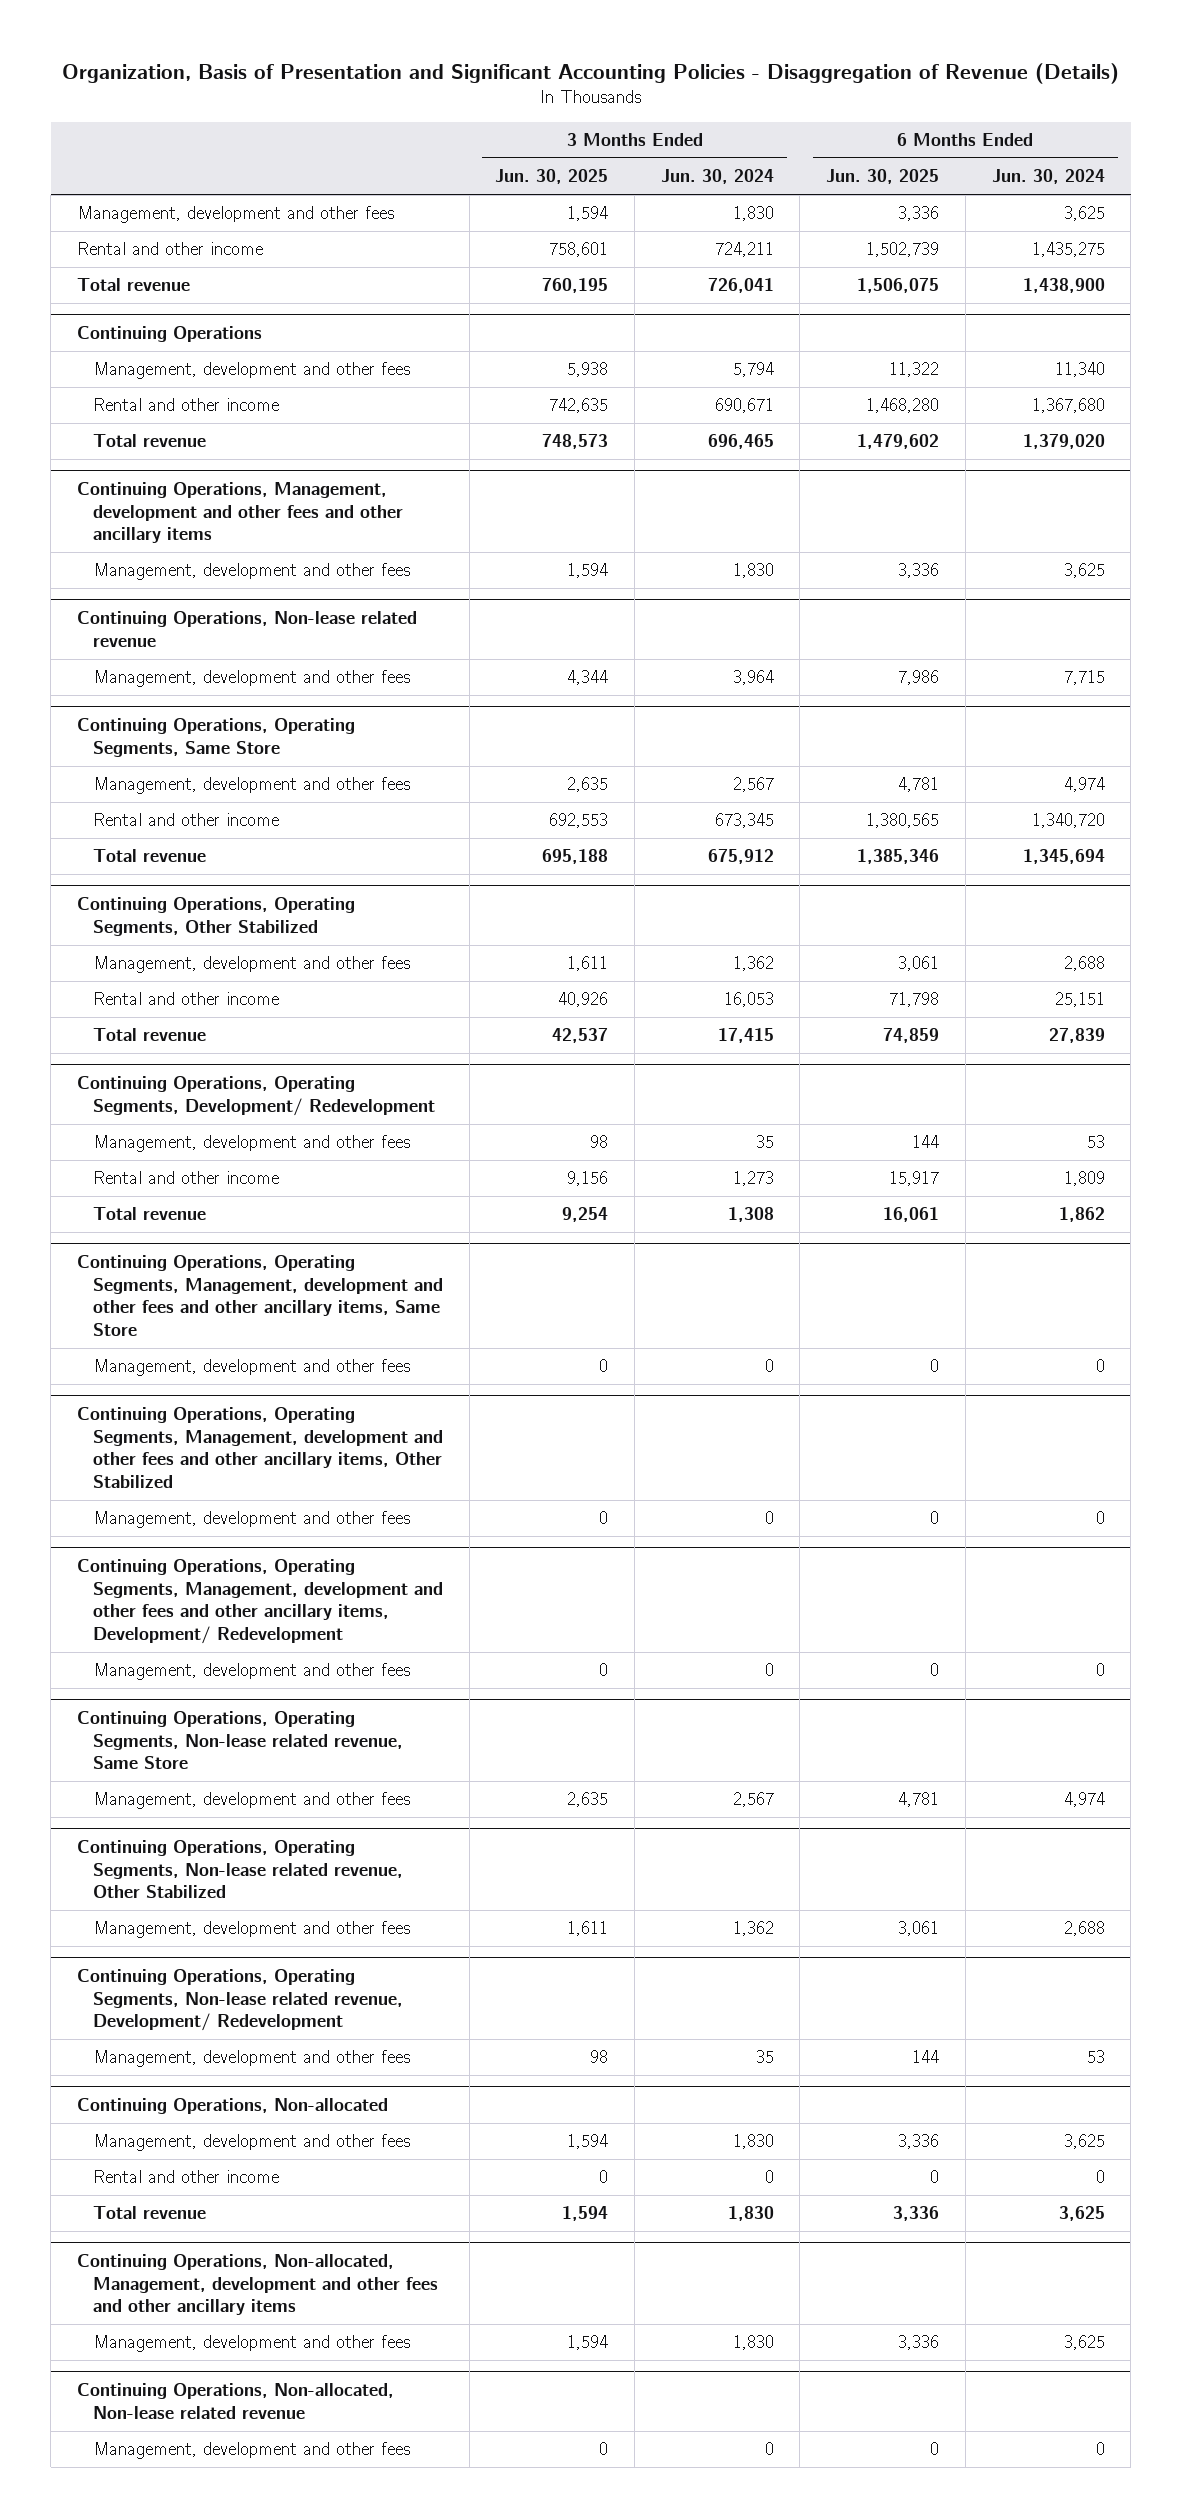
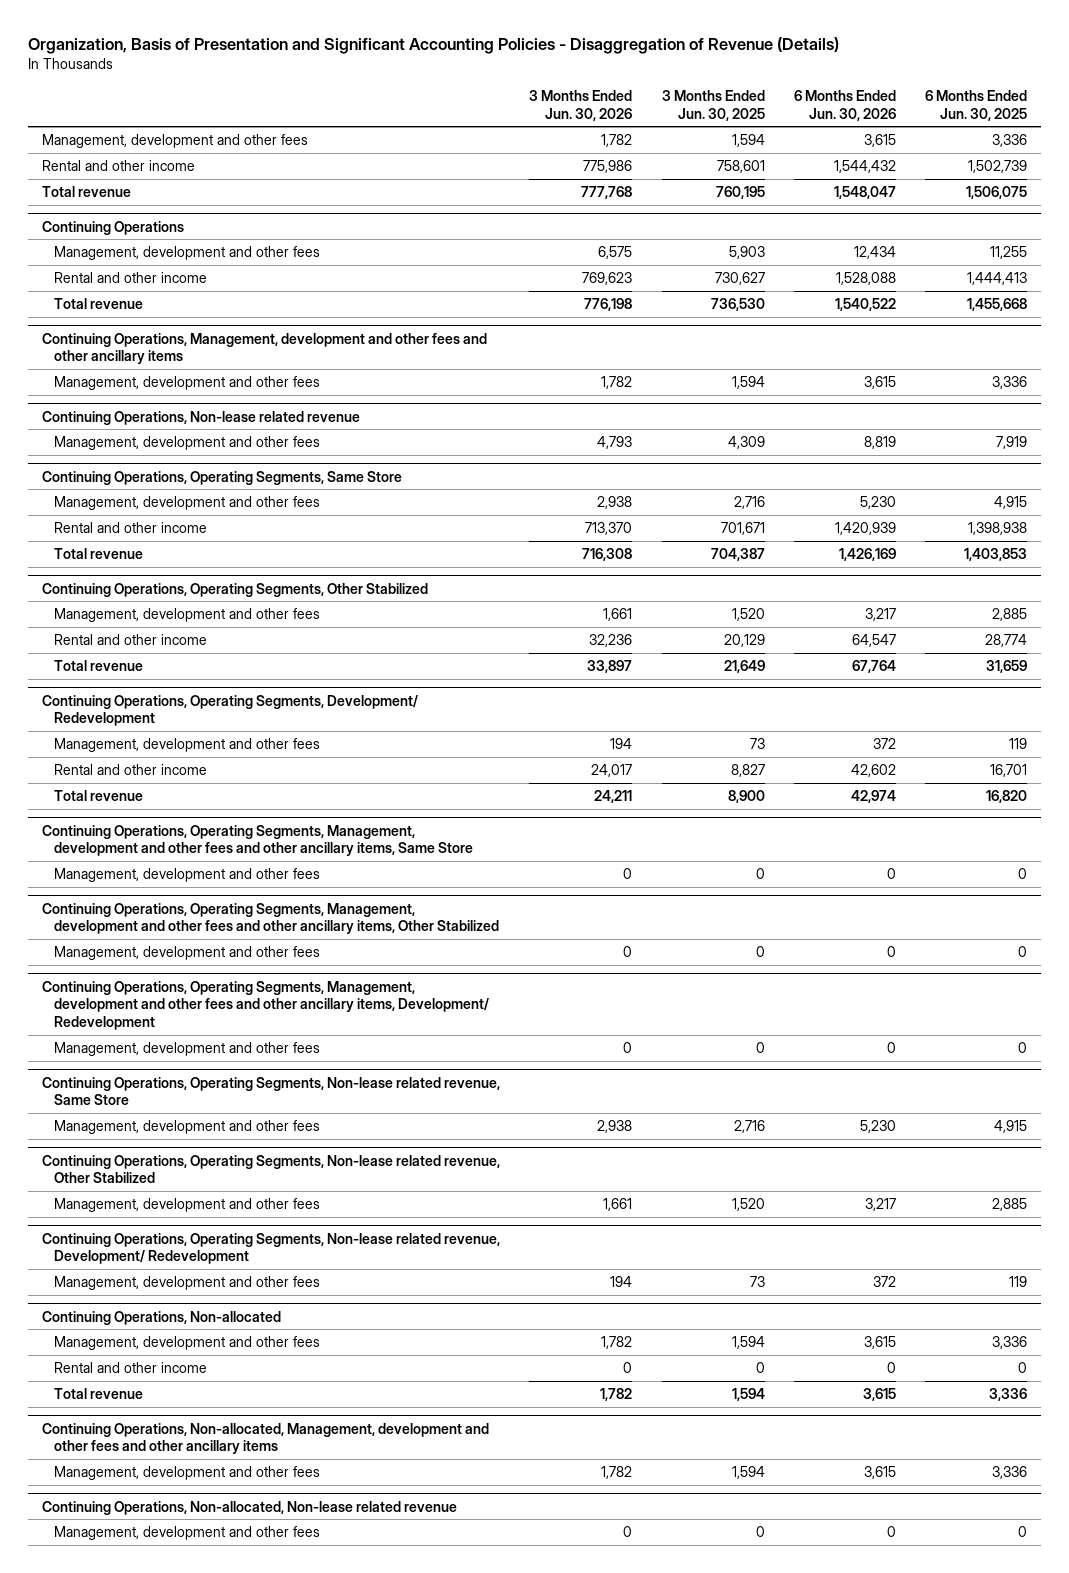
- | 3 Months Ended Jun. 30, 2025 | 3 Months Ended Jun. 30, 2024 | 6 Months Ended Jun. 30, 2025 | 6 Months Ended Jun. 30, 2024
+ | 3 Months Ended Jun. 30, 2026 | 3 Months Ended Jun. 30, 2025 | 6 Months Ended Jun. 30, 2026 | 6 Months Ended Jun. 30, 2025
@ Continuing Operations
- Management, development and other fees | 5,938 | 5,794 | 11,322 | 11,340
- Rental and other income | 742,635 | 690,671 | 1,468,280 | 1,367,680
- Total revenue | 748,573 | 696,465 | 1,479,602 | 1,379,020
+ Management, development and other fees | 6,575 | 5,903 | 12,434 | 11,255
+ Rental and other income | 769,623 | 730,627 | 1,528,088 | 1,444,413
+ Total revenue | 776,198 | 736,530 | 1,540,522 | 1,455,668
@ Continuing Operations, Non-lease related revenue
- Management, development and other fees | 4,344 | 3,964 | 7,986 | 7,715
+ Management, development and other fees | 4,793 | 4,309 | 8,819 | 7,919
@ Continuing Operations, Operating Segments, Same Store
- Management, development and other fees | 2,635 | 2,567 | 4,781 | 4,974
- Rental and other income | 692,553 | 673,345 | 1,380,565 | 1,340,720
- Total revenue | 695,188 | 675,912 | 1,385,346 | 1,345,694
+ Management, development and other fees | 2,938 | 2,716 | 5,230 | 4,915
+ Rental and other income | 713,370 | 701,671 | 1,420,939 | 1,398,938
+ Total revenue | 716,308 | 704,387 | 1,426,169 | 1,403,853
@ Continuing Operations, Operating Segments, Other Stabilized
- Management, development and other fees | 1,611 | 1,362 | 3,061 | 2,688
- Rental and other income | 40,926 | 16,053 | 71,798 | 25,151
- Total revenue | 42,537 | 17,415 | 74,859 | 27,839
+ Management, development and other fees | 1,661 | 1,520 | 3,217 | 2,885
+ Rental and other income | 32,236 | 20,129 | 64,547 | 28,774
+ Total revenue | 33,897 | 21,649 | 67,764 | 31,659
@ Continuing Operations, Operating Segments, Development/ Redevelopment
- Management, development and other fees | 98 | 35 | 144 | 53
- Rental and other income | 9,156 | 1,273 | 15,917 | 1,809
- Total revenue | 9,254 | 1,308 | 16,061 | 1,862
+ Management, development and other fees | 194 | 73 | 372 | 119
+ Rental and other income | 24,017 | 8,827 | 42,602 | 16,701
+ Total revenue | 24,211 | 8,900 | 42,974 | 16,820
@ Continuing Operations, Operating Segments, Non-lease related revenue, Same Store
- Management, development and other fees | 2,635 | 2,567 | 4,781 | 4,974
+ Management, development and other fees | 2,938 | 2,716 | 5,230 | 4,915
@ Continuing Operations, Operating Segments, Non-lease related revenue, Other Stabilized
- Management, development and other fees | 1,611 | 1,362 | 3,061 | 2,688
+ Management, development and other fees | 1,661 | 1,520 | 3,217 | 2,885
@ Continuing Operations, Operating Segments, Non-lease related revenue, Development/ Redevelopment
- Management, development and other fees | 98 | 35 | 144 | 53
+ Management, development and other fees | 194 | 73 | 372 | 119

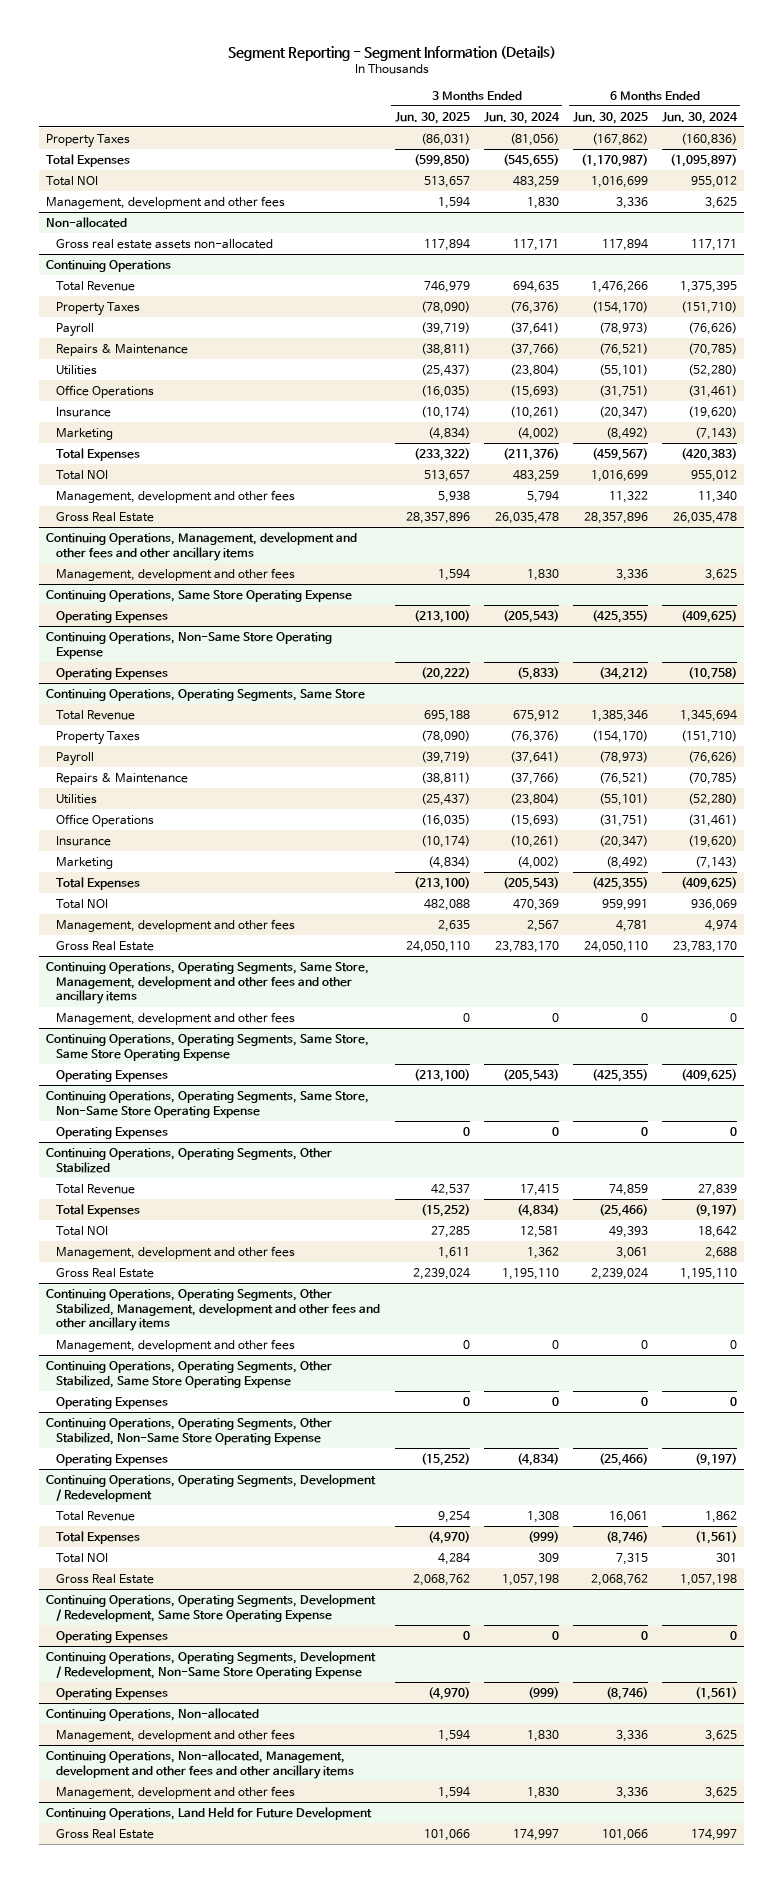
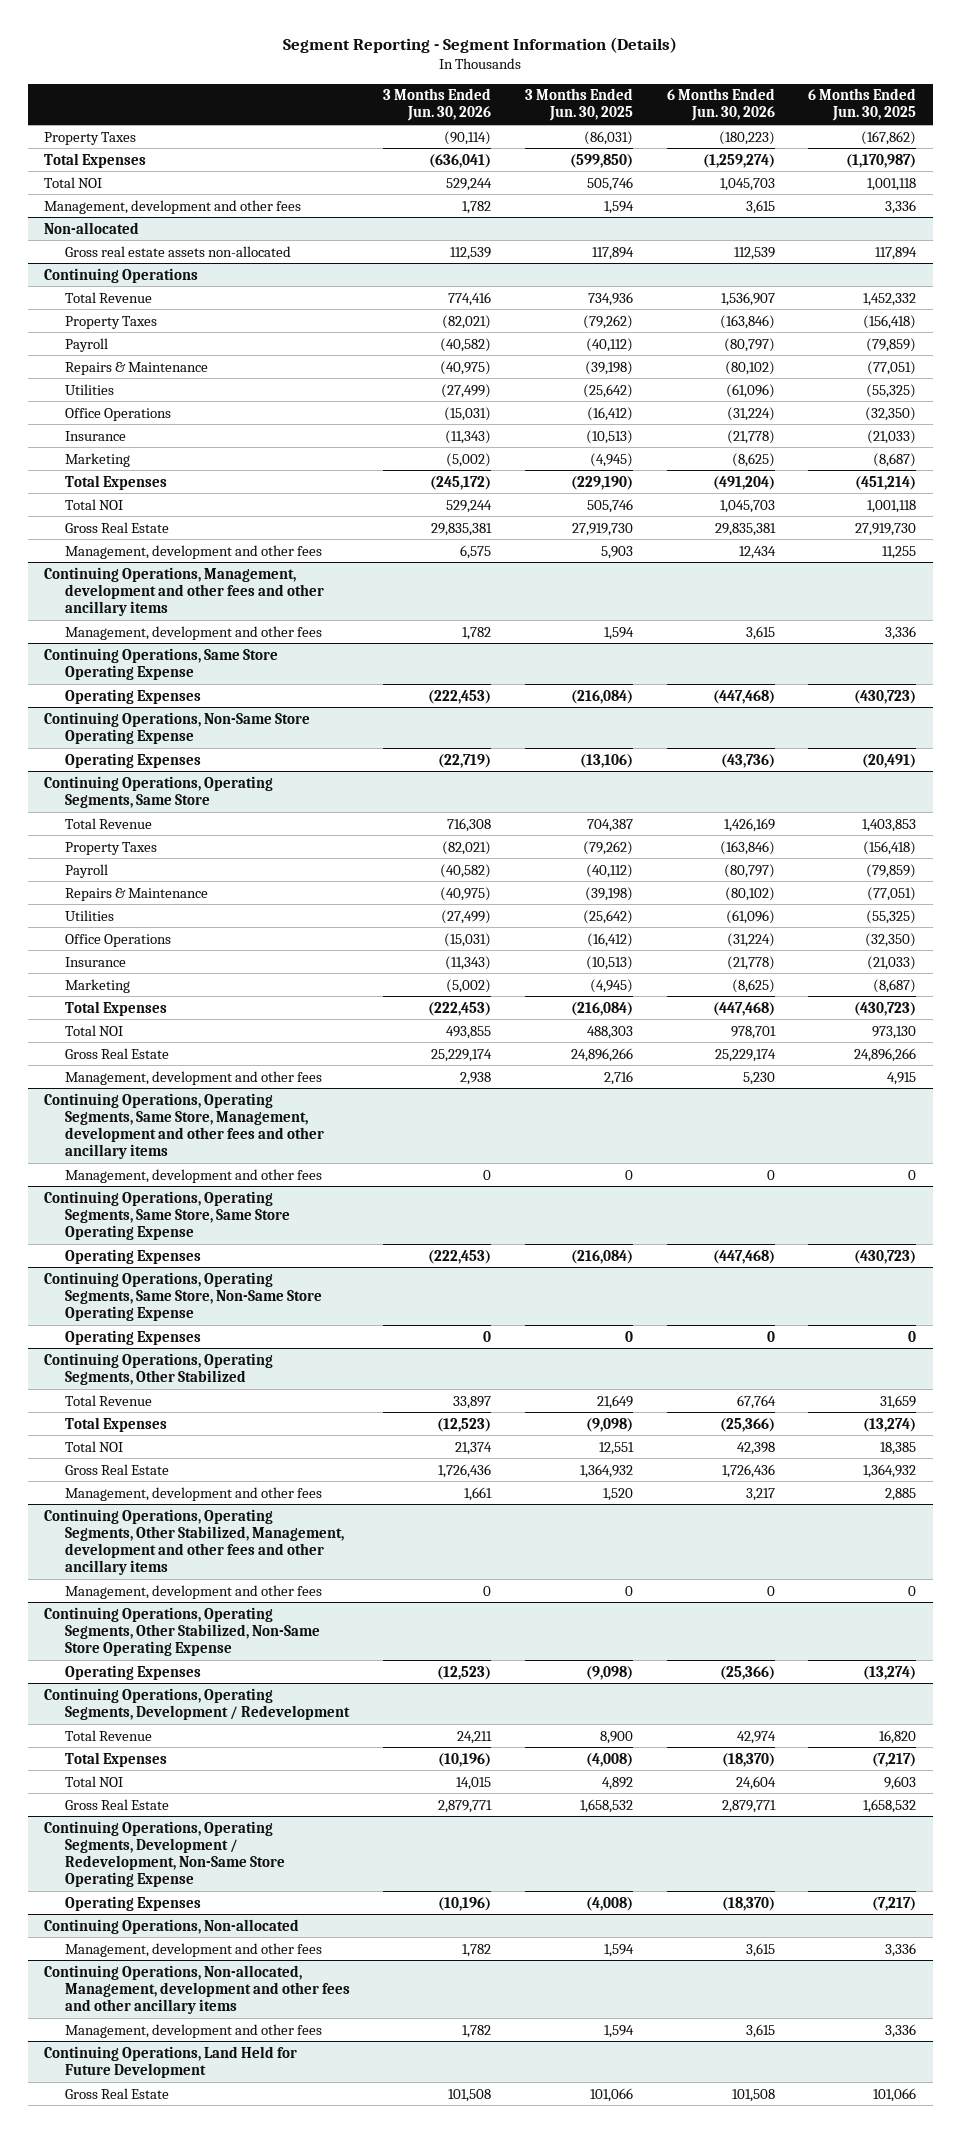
- | 3 Months Ended Jun. 30, 2025 | 3 Months Ended Jun. 30, 2024 | 6 Months Ended Jun. 30, 2025 | 6 Months Ended Jun. 30, 2024
+ | 3 Months Ended Jun. 30, 2026 | 3 Months Ended Jun. 30, 2025 | 6 Months Ended Jun. 30, 2026 | 6 Months Ended Jun. 30, 2025
- Total NOI | 513,657 | 483,259 | 1,016,699 | 955,012
+ Total NOI | 529,244 | 505,746 | 1,045,703 | 1,001,118
@ Continuing Operations
- Total Revenue | 746,979 | 694,635 | 1,476,266 | 1,375,395
- Property Taxes | (78,090) | (76,376) | (154,170) | (151,710)
- Payroll | (39,719) | (37,641) | (78,973) | (76,626)
- Repairs & Maintenance | (38,811) | (37,766) | (76,521) | (70,785)
- Utilities | (25,437) | (23,804) | (55,101) | (52,280)
- Office Operations | (16,035) | (15,693) | (31,751) | (31,461)
- Insurance | (10,174) | (10,261) | (20,347) | (19,620)
- Marketing | (4,834) | (4,002) | (8,492) | (7,143)
- Total Expenses | (233,322) | (211,376) | (459,567) | (420,383)
- Total NOI | 513,657 | 483,259 | 1,016,699 | 955,012
- Management, development and other fees | 5,938 | 5,794 | 11,322 | 11,340
- Gross Real Estate | 28,357,896 | 26,035,478 | 28,357,896 | 26,035,478
+ Total Revenue | 774,416 | 734,936 | 1,536,907 | 1,452,332
+ Property Taxes | (82,021) | (79,262) | (163,846) | (156,418)
+ Payroll | (40,582) | (40,112) | (80,797) | (79,859)
+ Repairs & Maintenance | (40,975) | (39,198) | (80,102) | (77,051)
+ Utilities | (27,499) | (25,642) | (61,096) | (55,325)
+ Office Operations | (15,031) | (16,412) | (31,224) | (32,350)
+ Insurance | (11,343) | (10,513) | (21,778) | (21,033)
+ Marketing | (5,002) | (4,945) | (8,625) | (8,687)
+ Total Expenses | (245,172) | (229,190) | (491,204) | (451,214)
+ Total NOI | 529,244 | 505,746 | 1,045,703 | 1,001,118
+ Gross Real Estate | 29,835,381 | 27,919,730 | 29,835,381 | 27,919,730
+ Management, development and other fees | 6,575 | 5,903 | 12,434 | 11,255
@ Continuing Operations, Same Store Operating Expense
- Operating Expenses | (213,100) | (205,543) | (425,355) | (409,625)
+ Operating Expenses | (222,453) | (216,084) | (447,468) | (430,723)
@ Continuing Operations, Non-Same Store Operating Expense
- Operating Expenses | (20,222) | (5,833) | (34,212) | (10,758)
+ Operating Expenses | (22,719) | (13,106) | (43,736) | (20,491)
@ Continuing Operations, Operating Segments, Same Store
- Total Revenue | 695,188 | 675,912 | 1,385,346 | 1,345,694
- Property Taxes | (78,090) | (76,376) | (154,170) | (151,710)
- Payroll | (39,719) | (37,641) | (78,973) | (76,626)
- Repairs & Maintenance | (38,811) | (37,766) | (76,521) | (70,785)
- Utilities | (25,437) | (23,804) | (55,101) | (52,280)
- Office Operations | (16,035) | (15,693) | (31,751) | (31,461)
- Insurance | (10,174) | (10,261) | (20,347) | (19,620)
- Marketing | (4,834) | (4,002) | (8,492) | (7,143)
- Total Expenses | (213,100) | (205,543) | (425,355) | (409,625)
- Total NOI | 482,088 | 470,369 | 959,991 | 936,069
- Management, development and other fees | 2,635 | 2,567 | 4,781 | 4,974
- Gross Real Estate | 24,050,110 | 23,783,170 | 24,050,110 | 23,783,170
+ Total Revenue | 716,308 | 704,387 | 1,426,169 | 1,403,853
+ Property Taxes | (82,021) | (79,262) | (163,846) | (156,418)
+ Payroll | (40,582) | (40,112) | (80,797) | (79,859)
+ Repairs & Maintenance | (40,975) | (39,198) | (80,102) | (77,051)
+ Utilities | (27,499) | (25,642) | (61,096) | (55,325)
+ Office Operations | (15,031) | (16,412) | (31,224) | (32,350)
+ Insurance | (11,343) | (10,513) | (21,778) | (21,033)
+ Marketing | (5,002) | (4,945) | (8,625) | (8,687)
+ Total Expenses | (222,453) | (216,084) | (447,468) | (430,723)
+ Total NOI | 493,855 | 488,303 | 978,701 | 973,130
+ Gross Real Estate | 25,229,174 | 24,896,266 | 25,229,174 | 24,896,266
+ Management, development and other fees | 2,938 | 2,716 | 5,230 | 4,915
@ Continuing Operations, Operating Segments, Same Store, Same Store Operating Expense
- Operating Expenses | (213,100) | (205,543) | (425,355) | (409,625)
+ Operating Expenses | (222,453) | (216,084) | (447,468) | (430,723)
@ Continuing Operations, Operating Segments, Other Stabilized
- Total Revenue | 42,537 | 17,415 | 74,859 | 27,839
- Total Expenses | (15,252) | (4,834) | (25,466) | (9,197)
- Total NOI | 27,285 | 12,581 | 49,393 | 18,642
- Management, development and other fees | 1,611 | 1,362 | 3,061 | 2,688
- Gross Real Estate | 2,239,024 | 1,195,110 | 2,239,024 | 1,195,110
+ Total Revenue | 33,897 | 21,649 | 67,764 | 31,659
+ Total Expenses | (12,523) | (9,098) | (25,366) | (13,274)
+ Total NOI | 21,374 | 12,551 | 42,398 | 18,385
+ Gross Real Estate | 1,726,436 | 1,364,932 | 1,726,436 | 1,364,932
+ Management, development and other fees | 1,661 | 1,520 | 3,217 | 2,885
- Continuing Operations, Operating Segments, Other Stabilized, Same Store Operating Expense
- Operating Expenses | 0 | 0 | 0 | 0
@ Continuing Operations, Operating Segments, Other Stabilized, Non-Same Store Operating Expense
- Operating Expenses | (15,252) | (4,834) | (25,466) | (9,197)
+ Operating Expenses | (12,523) | (9,098) | (25,366) | (13,274)
@ Continuing Operations, Operating Segments, Development / Redevelopment
- Total Revenue | 9,254 | 1,308 | 16,061 | 1,862
- Total Expenses | (4,970) | (999) | (8,746) | (1,561)
- Total NOI | 4,284 | 309 | 7,315 | 301
- Gross Real Estate | 2,068,762 | 1,057,198 | 2,068,762 | 1,057,198
- Continuing Operations, Operating Segments, Development / Redevelopment, Same Store Operating Expense
- Operating Expenses | 0 | 0 | 0 | 0
@ Continuing Operations, Operating Segments, Development / Redevelopment
+ Total Revenue | 24,211 | 8,900 | 42,974 | 16,820
+ Total Expenses | (10,196) | (4,008) | (18,370) | (7,217)
+ Total NOI | 14,015 | 4,892 | 24,604 | 9,603
+ Gross Real Estate | 2,879,771 | 1,658,532 | 2,879,771 | 1,658,532
@ Continuing Operations, Operating Segments, Development / Redevelopment, Non-Same Store Operating Expense
- Operating Expenses | (4,970) | (999) | (8,746) | (1,561)
+ Operating Expenses | (10,196) | (4,008) | (18,370) | (7,217)

